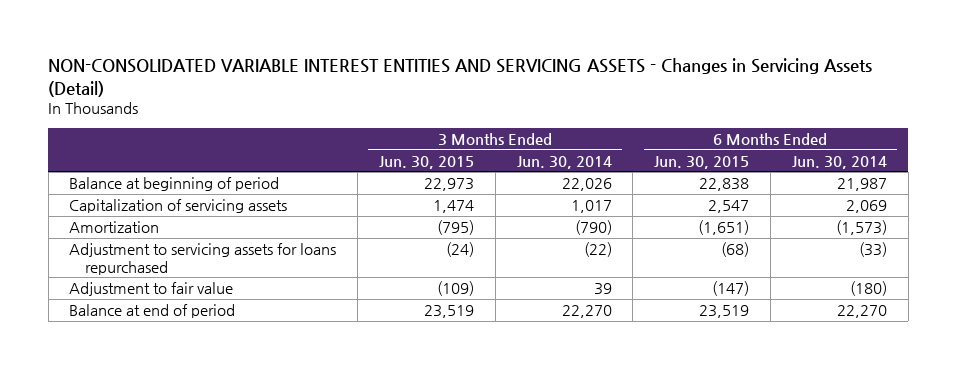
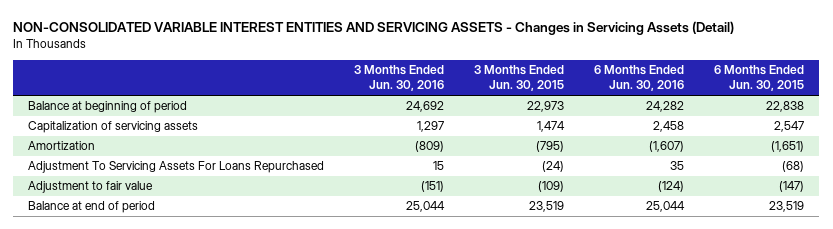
- | 3 Months Ended Jun. 30, 2015 | 3 Months Ended Jun. 30, 2014 | 6 Months Ended Jun. 30, 2015 | 6 Months Ended Jun. 30, 2014
+ | 3 Months Ended Jun. 30, 2016 | 3 Months Ended Jun. 30, 2015 | 6 Months Ended Jun. 30, 2016 | 6 Months Ended Jun. 30, 2015
- Adjustment to servicing assets for loans repurchased | (24) | (22) | (68) | (33)
+ Adjustment To Servicing Assets For Loans Repurchased | 15 | (24) | 35 | (68)

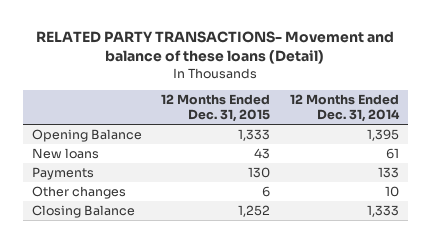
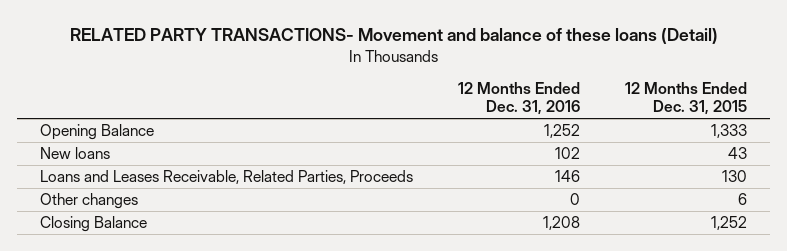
- | 12 Months Ended Dec. 31, 2015 | 12 Months Ended Dec. 31, 2014
+ | 12 Months Ended Dec. 31, 2016 | 12 Months Ended Dec. 31, 2015
- Payments | 130 | 133
+ Loans and Leases Receivable, Related Parties, Proceeds | 146 | 130

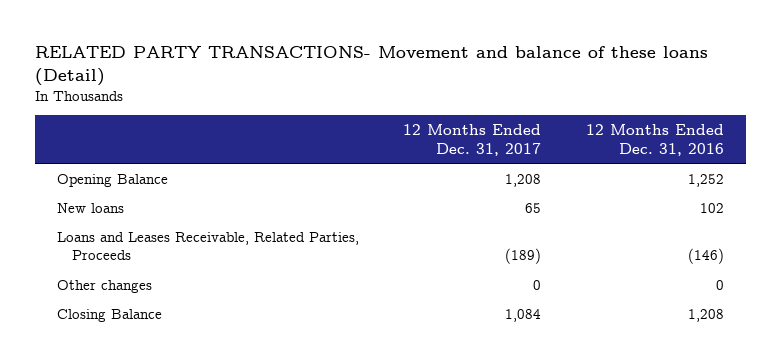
- | 12 Months Ended Dec. 31, 2016 | 12 Months Ended Dec. 31, 2015
+ | 12 Months Ended Dec. 31, 2017 | 12 Months Ended Dec. 31, 2016
- Loans and Leases Receivable, Related Parties, Proceeds | 146 | 130
+ Loans and Leases Receivable, Related Parties, Proceeds | (189) | (146)

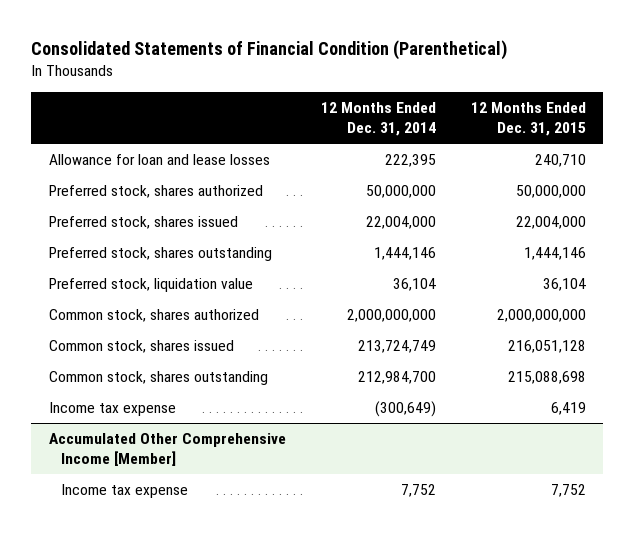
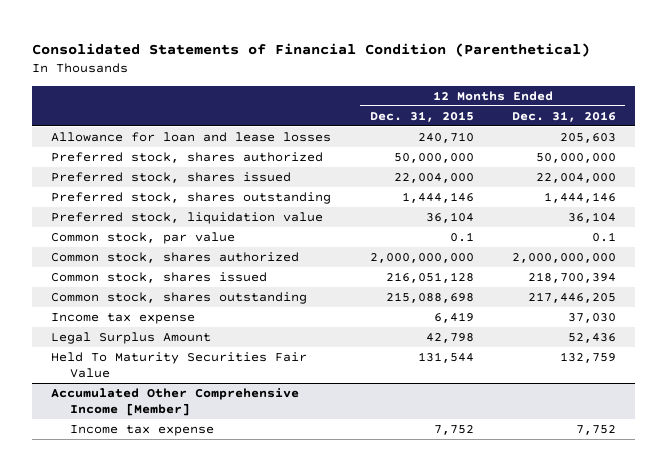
- | 12 Months Ended Dec. 31, 2014 | 12 Months Ended Dec. 31, 2015
+ | 12 Months Ended Dec. 31, 2015 | 12 Months Ended Dec. 31, 2016
+ Common stock, par value | 0.1 | 0.1
+ Legal Surplus Amount | 42,798 | 52,436
+ Held To Maturity Securities Fair Value | 131,544 | 132,759

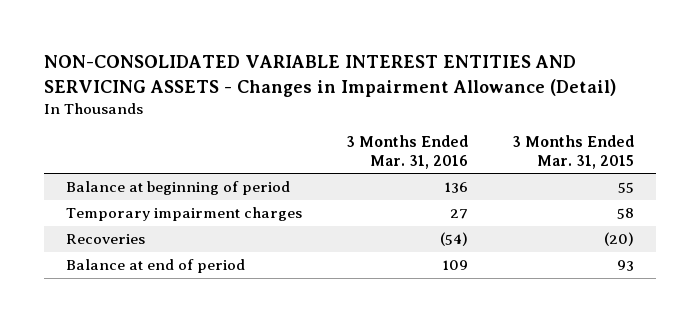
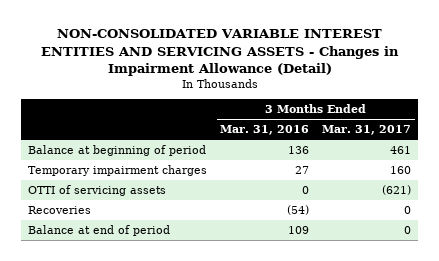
- | 3 Months Ended Mar. 31, 2016 | 3 Months Ended Mar. 31, 2015
+ | 3 Months Ended Mar. 31, 2016 | 3 Months Ended Mar. 31, 2017
+ OTTI of servicing assets | 0 | (621)

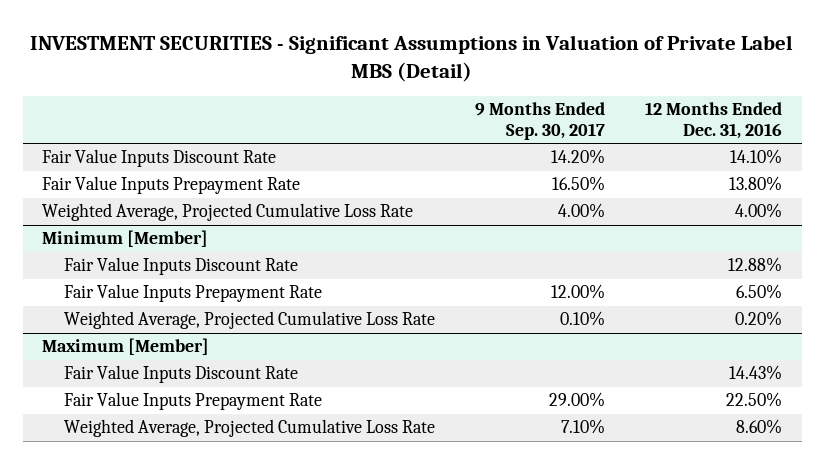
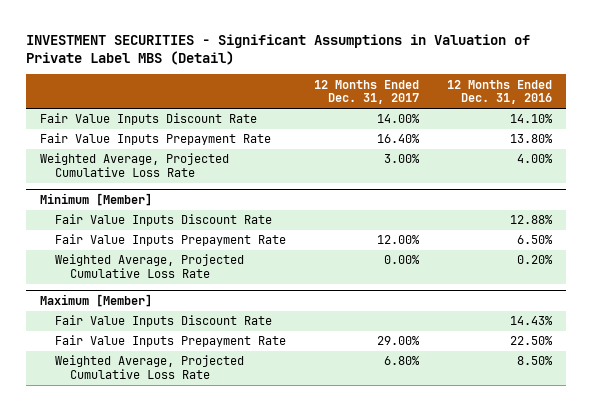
- | 9 Months Ended Sep. 30, 2017 | 12 Months Ended Dec. 31, 2016
+ | 12 Months Ended Dec. 31, 2017 | 12 Months Ended Dec. 31, 2016
@ Maximum [Member]
- Weighted Average, Projected Cumulative Loss Rate | 7.10% | 8.60%
+ Weighted Average, Projected Cumulative Loss Rate | 6.80% | 8.50%

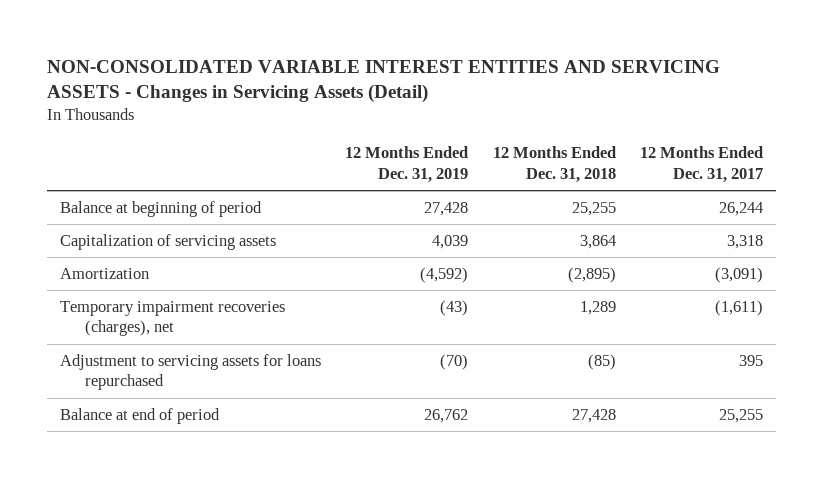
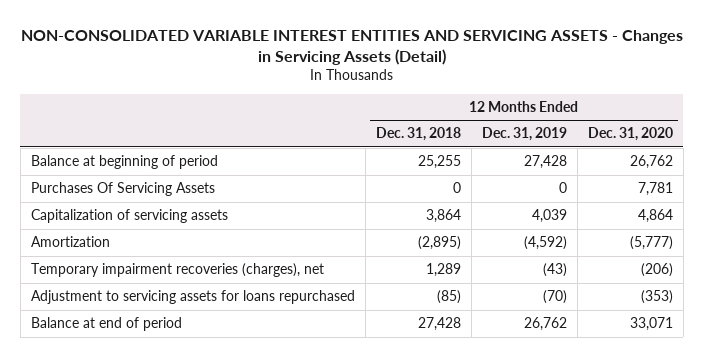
- | 12 Months Ended Dec. 31, 2019 | 12 Months Ended Dec. 31, 2018 | 12 Months Ended Dec. 31, 2017
+ | 12 Months Ended Dec. 31, 2018 | 12 Months Ended Dec. 31, 2019 | 12 Months Ended Dec. 31, 2020
+ Purchases Of Servicing Assets | 0 | 0 | 7,781

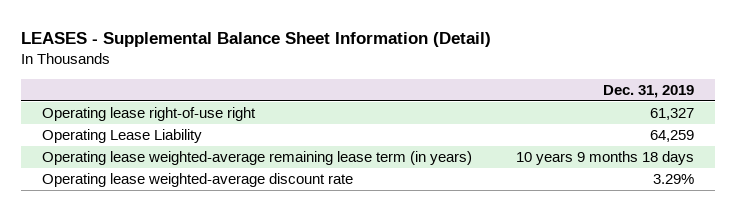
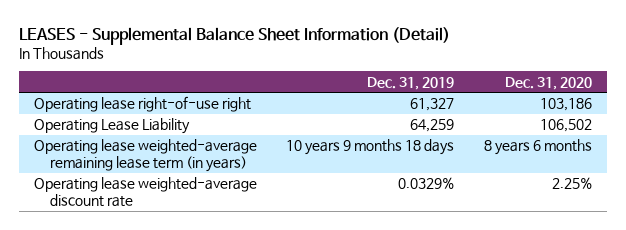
- | Dec. 31, 2019
+ | Dec. 31, 2019 | Dec. 31, 2020
- Operating lease weighted-average discount rate | 3.29%
+ Operating lease weighted-average discount rate | 0.0329% | 2.25%

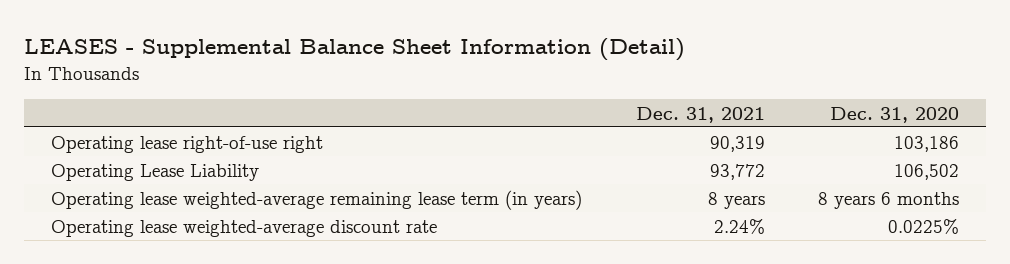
- | Dec. 31, 2019 | Dec. 31, 2020
+ | Dec. 31, 2021 | Dec. 31, 2020
- Operating lease weighted-average discount rate | 0.0329% | 2.25%
+ Operating lease weighted-average discount rate | 2.24% | 0.0225%

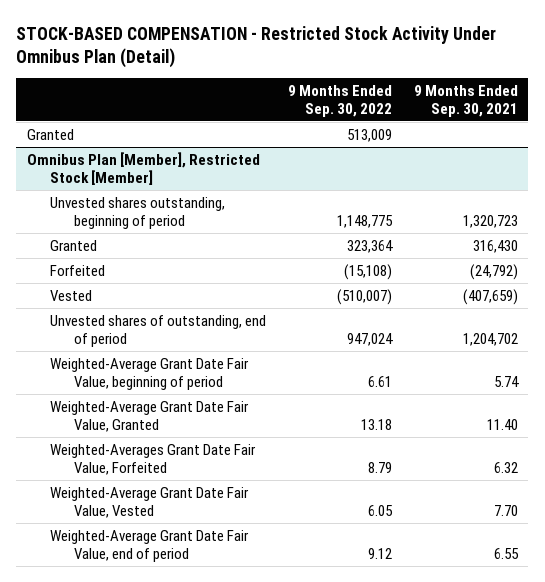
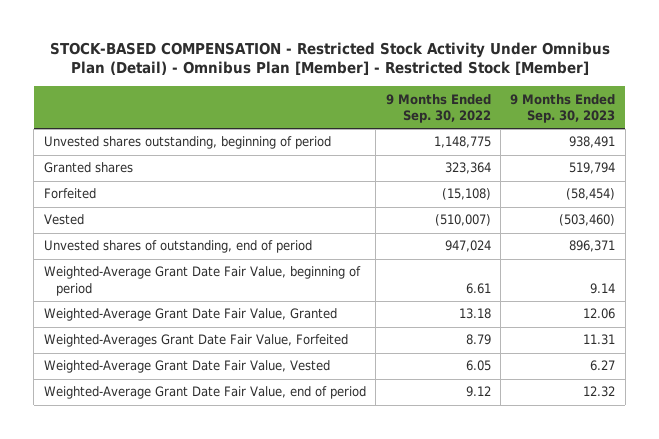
- STOCK-BASED COMPENSATION - Restricted Stock Activity Under Omnibus Plan (Detail)
+ STOCK-BASED COMPENSATION - Restricted Stock Activity Under Omnibus Plan (Detail) - Omnibus Plan [Member] - Restricted Stock [Member]
- | 9 Months Ended Sep. 30, 2022 | 9 Months Ended Sep. 30, 2021
+ | 9 Months Ended Sep. 30, 2022 | 9 Months Ended Sep. 30, 2023
- Granted | 513,009 |
- Omnibus Plan [Member], Restricted Stock [Member]
- Granted | 323,364 | 316,430
+ Granted shares | 323,364 | 519,794

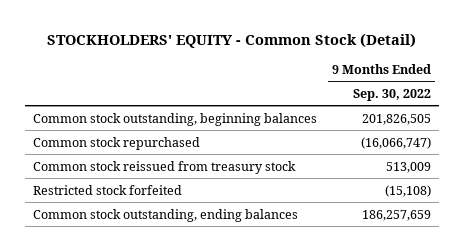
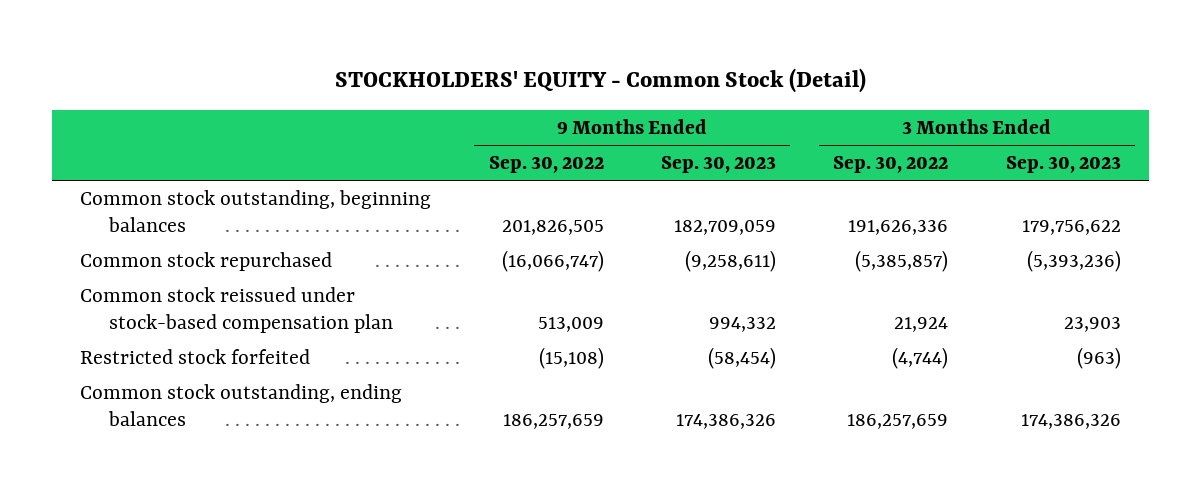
- | 9 Months Ended Sep. 30, 2022
+ | 9 Months Ended Sep. 30, 2022 | 9 Months Ended Sep. 30, 2023 | 3 Months Ended Sep. 30, 2022 | 3 Months Ended Sep. 30, 2023
- Common stock reissued from treasury stock | 513,009
+ Common stock reissued under stock-based compensation plan | 513,009 | 994,332 | 21,924 | 23,903

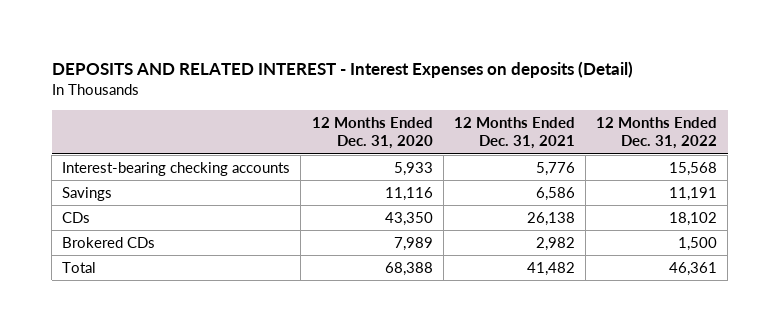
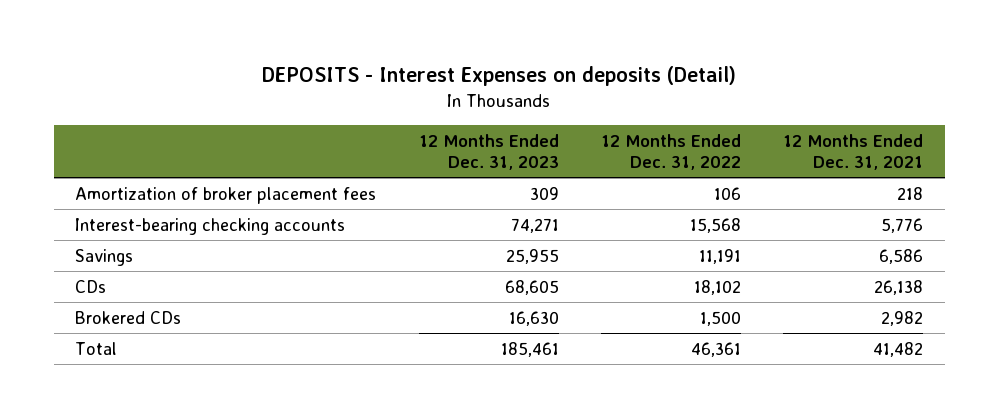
- DEPOSITS AND RELATED INTEREST - Interest Expenses on deposits (Detail)
+ DEPOSITS - Interest Expenses on deposits (Detail)
- | 12 Months Ended Dec. 31, 2020 | 12 Months Ended Dec. 31, 2021 | 12 Months Ended Dec. 31, 2022
+ | 12 Months Ended Dec. 31, 2023 | 12 Months Ended Dec. 31, 2022 | 12 Months Ended Dec. 31, 2021
+ Amortization of broker placement fees | 309 | 106 | 218

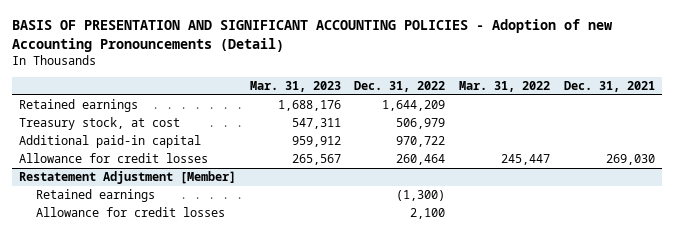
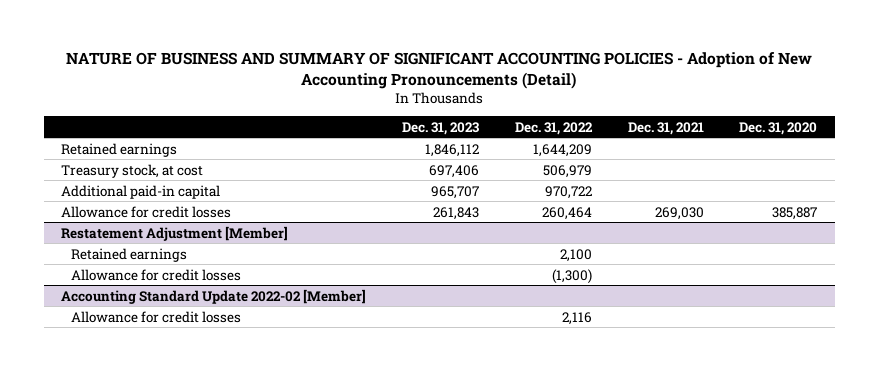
- BASIS OF PRESENTATION AND SIGNIFICANT ACCOUNTING POLICIES - Adoption of new Accounting Pronouncements (Detail)
+ NATURE OF BUSINESS AND SUMMARY OF SIGNIFICANT ACCOUNTING POLICIES - Adoption of New Accounting Pronouncements (Detail)
- | Mar. 31, 2023 | Dec. 31, 2022 | Mar. 31, 2022 | Dec. 31, 2021
+ | Dec. 31, 2023 | Dec. 31, 2022 | Dec. 31, 2021 | Dec. 31, 2020
@ Restatement Adjustment [Member]
- Retained earnings | | (1,300) | |
- Allowance for credit losses | | 2,100 | |
+ Retained earnings | | 2,100 | |
+ Allowance for credit losses | | (1,300) | |
+ Accounting Standard Update 2022-02 [Member]
+ Allowance for credit losses | | 2,116 | |

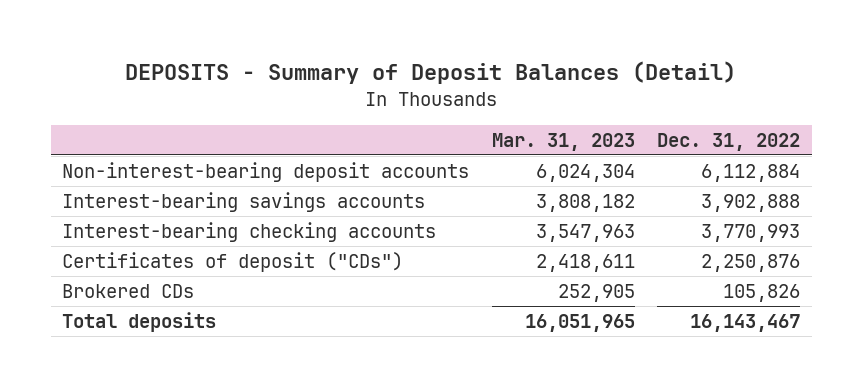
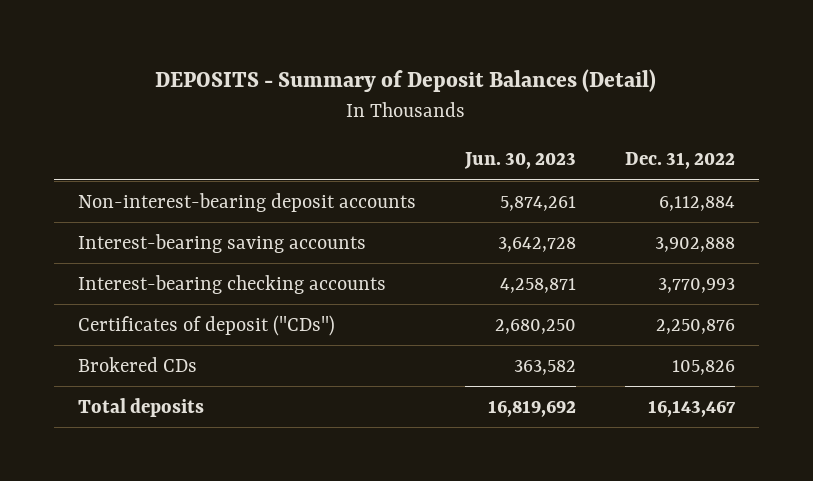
- | Mar. 31, 2023 | Dec. 31, 2022
+ | Jun. 30, 2023 | Dec. 31, 2022
- Interest-bearing savings accounts | 3,808,182 | 3,902,888
+ Interest-bearing saving accounts | 3,642,728 | 3,902,888

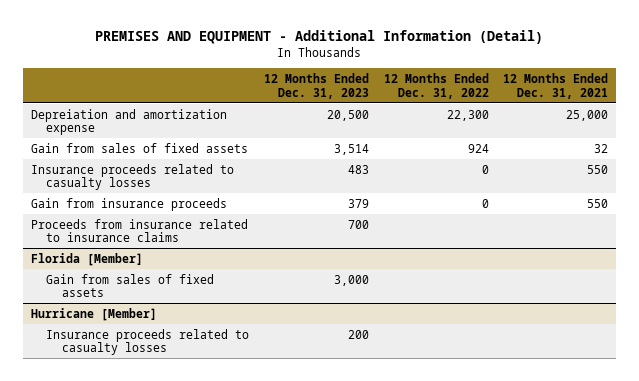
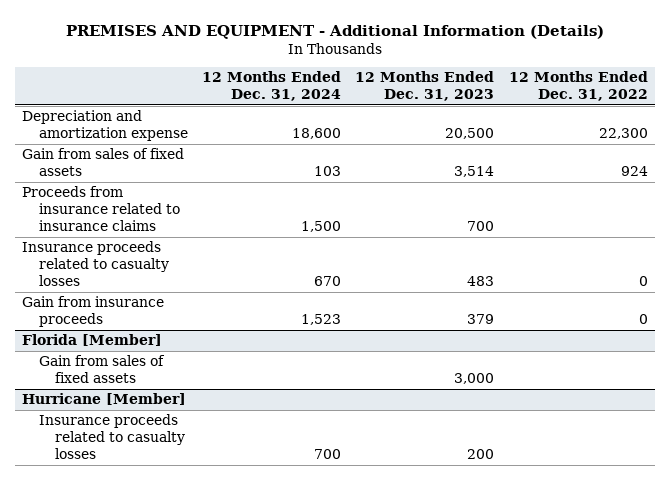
- PREMISES AND EQUIPMENT - Additional Information (Detail)
+ PREMISES AND EQUIPMENT - Additional Information (Details)
- | 12 Months Ended Dec. 31, 2023 | 12 Months Ended Dec. 31, 2022 | 12 Months Ended Dec. 31, 2021
+ | 12 Months Ended Dec. 31, 2024 | 12 Months Ended Dec. 31, 2023 | 12 Months Ended Dec. 31, 2022
- Depreiation and amortization expense | 20,500 | 22,300 | 25,000
+ Depreciation and amortization expense | 18,600 | 20,500 | 22,300
moved up: Proceeds from insurance related to insurance claims | 1,500 | 700 |

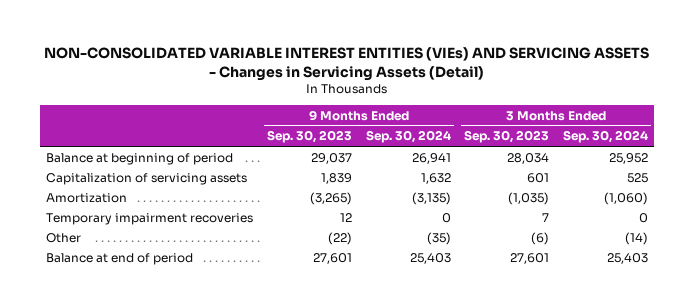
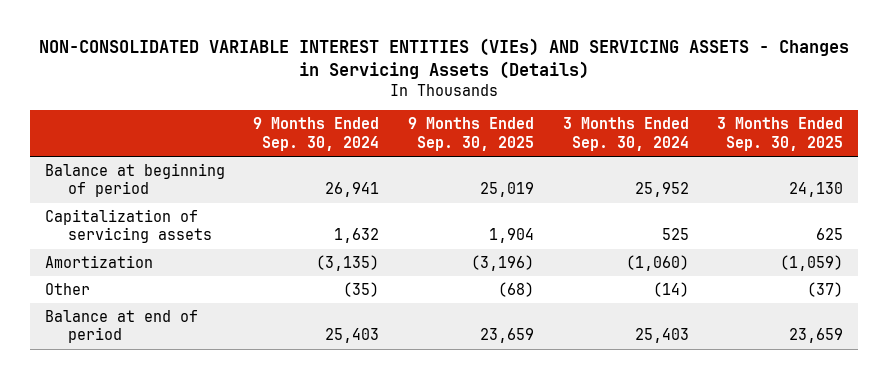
- NON-CONSOLIDATED VARIABLE INTEREST ENTITIES (VIEs) AND SERVICING ASSETS - Changes in Servicing Assets (Detail)
+ NON-CONSOLIDATED VARIABLE INTEREST ENTITIES (VIEs) AND SERVICING ASSETS - Changes in Servicing Assets (Details)
- | 9 Months Ended Sep. 30, 2023 | 9 Months Ended Sep. 30, 2024 | 3 Months Ended Sep. 30, 2023 | 3 Months Ended Sep. 30, 2024
+ | 9 Months Ended Sep. 30, 2024 | 9 Months Ended Sep. 30, 2025 | 3 Months Ended Sep. 30, 2024 | 3 Months Ended Sep. 30, 2025
- Temporary impairment recoveries | 12 | 0 | 7 | 0

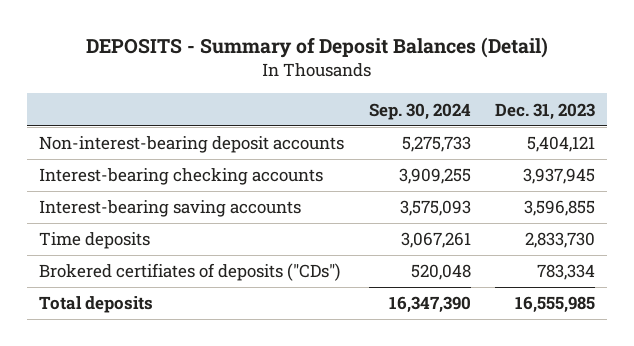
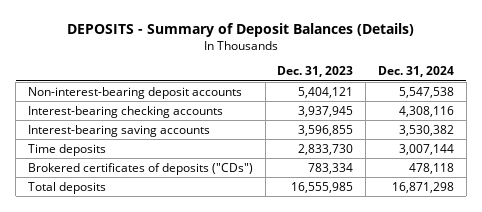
- DEPOSITS - Summary of Deposit Balances (Detail)
+ DEPOSITS - Summary of Deposit Balances (Details)
- | Sep. 30, 2024 | Dec. 31, 2023
+ | Dec. 31, 2023 | Dec. 31, 2024
- Brokered certifiates of deposits ("CDs") | 520,048 | 783,334
+ Brokered certificates of deposits ("CDs") | 783,334 | 478,118

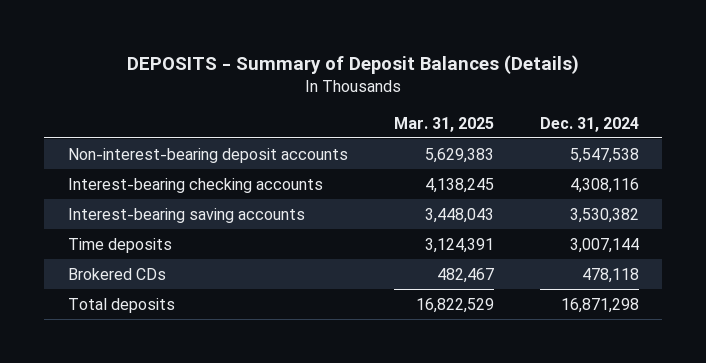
- | Dec. 31, 2023 | Dec. 31, 2024
+ | Mar. 31, 2025 | Dec. 31, 2024
- Brokered certificates of deposits ("CDs") | 783,334 | 478,118
+ Brokered CDs | 482,467 | 478,118

